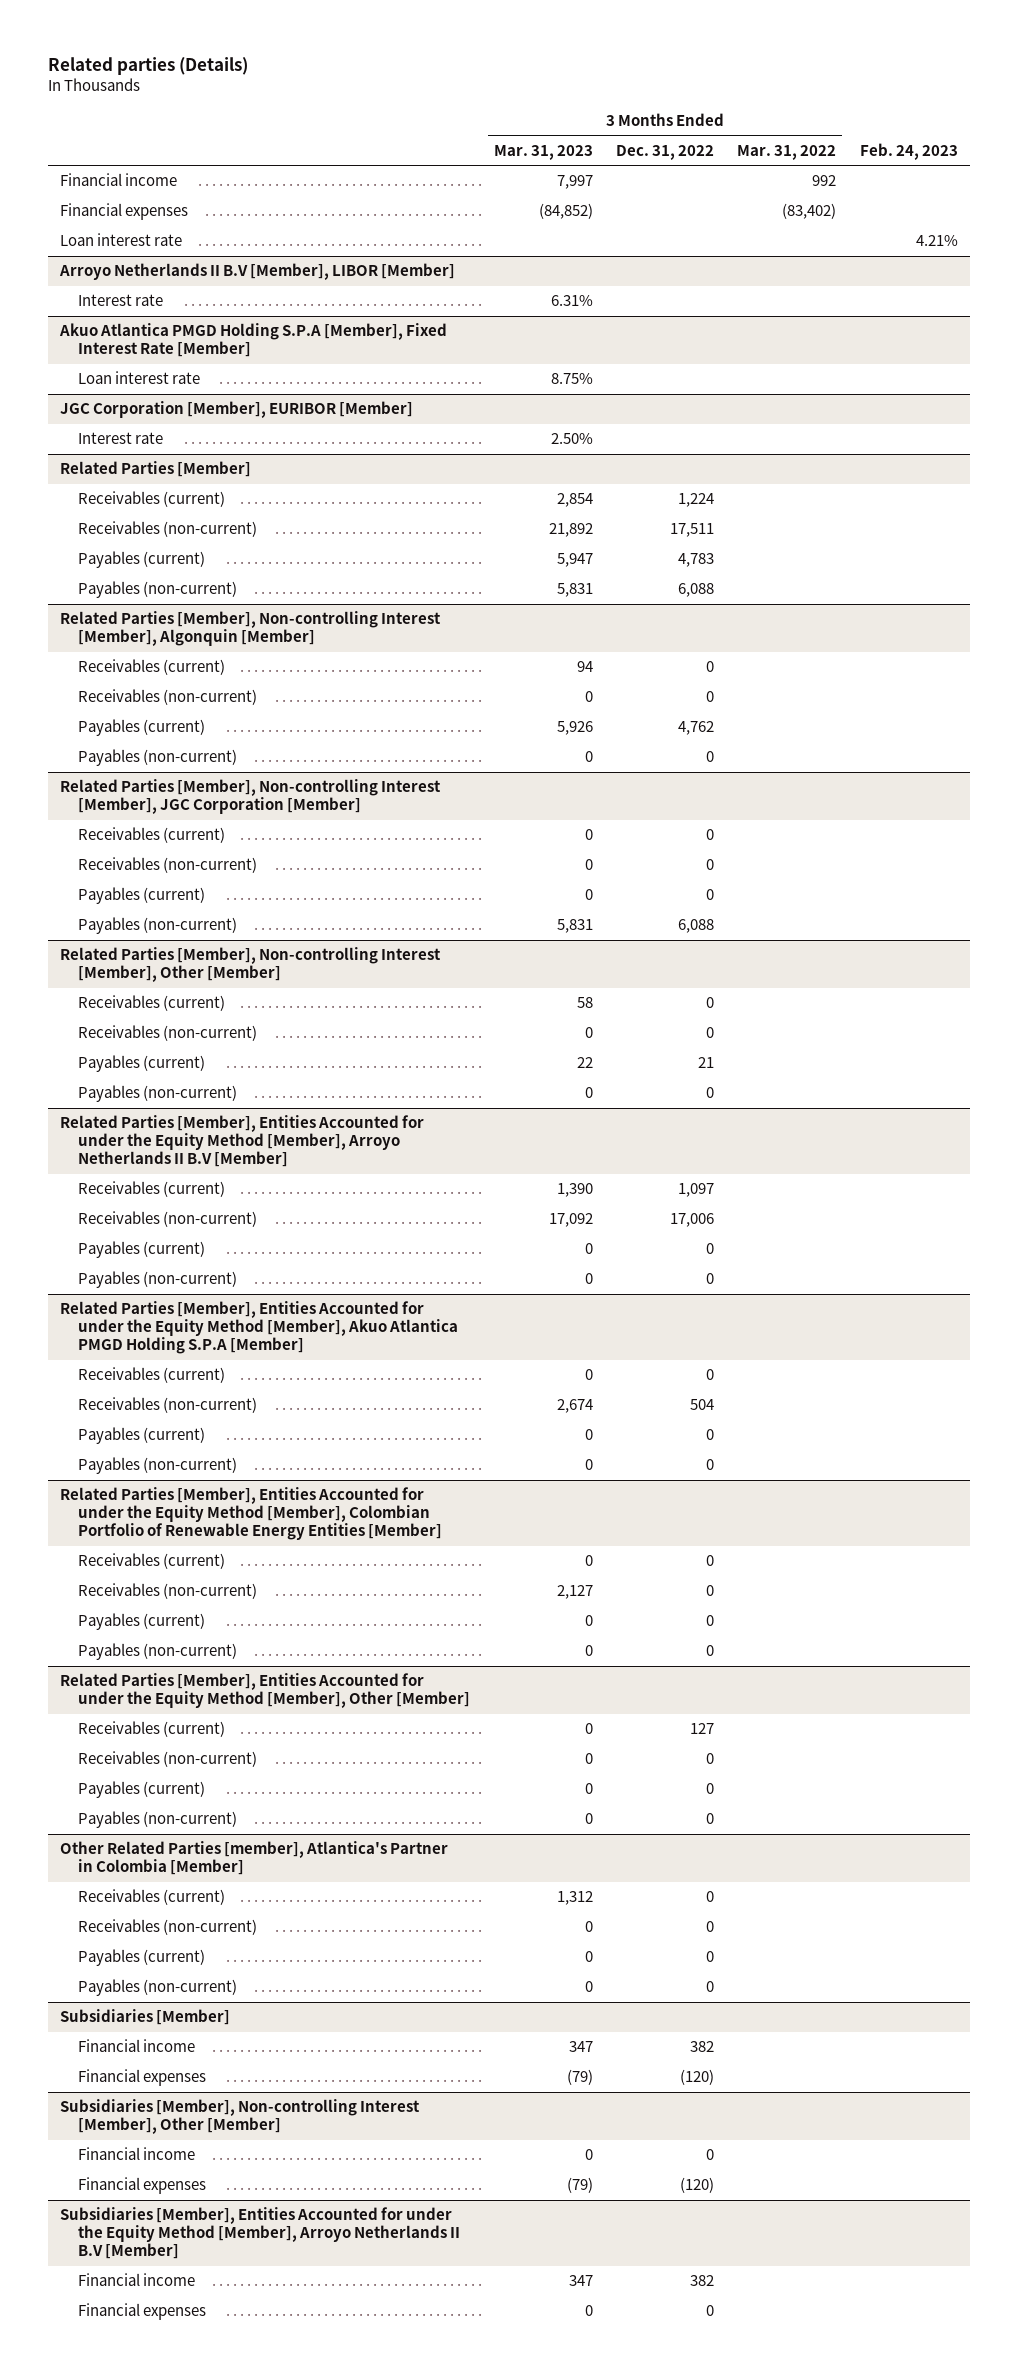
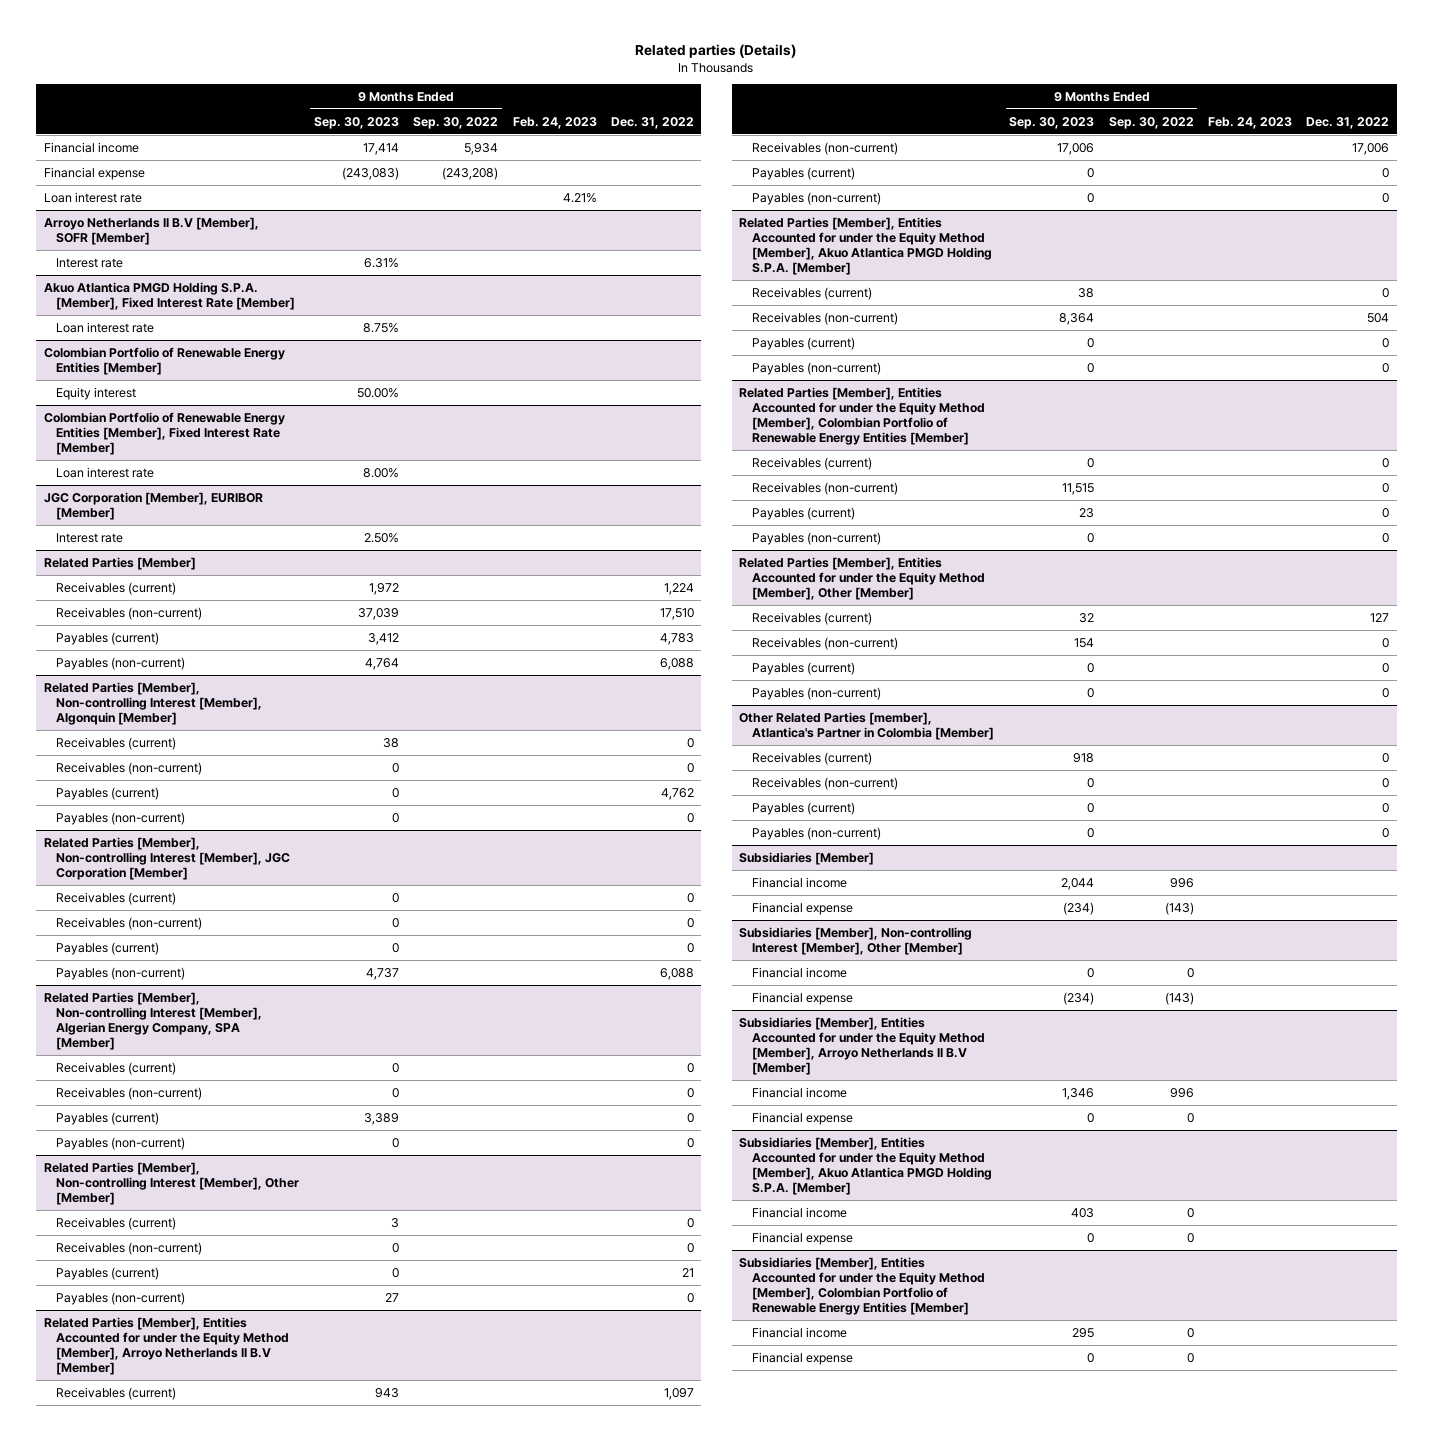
- | 3 Months Ended Mar. 31, 2023 | 3 Months Ended Dec. 31, 2022 | 3 Months Ended Mar. 31, 2022 | Feb. 24, 2023
+ | 9 Months Ended Sep. 30, 2023 | 9 Months Ended Sep. 30, 2022 | Feb. 24, 2023 | Dec. 31, 2022
- Financial expenses | (84,852) | | (83,402) |
+ Financial expense | (243,083) | (243,208) | |
- Arroyo Netherlands II B.V [Member], LIBOR [Member]
+ Arroyo Netherlands II B.V [Member], SOFR [Member]
- Akuo Atlantica PMGD Holding S.P.A [Member], Fixed Interest Rate [Member]
+ Akuo Atlantica PMGD Holding S.P.A. [Member], Fixed Interest Rate [Member]
+ Colombian Portfolio of Renewable Energy Entities [Member]
+ Equity interest | 50.00% | | |
+ Colombian Portfolio of Renewable Energy Entities [Member], Fixed Interest Rate [Member]
+ Loan interest rate | 8.00% | | |
+ Related Parties [Member], Non-controlling Interest [Member], Algerian Energy Company, SPA [Member]
+ Receivables (current) | 0 | | | 0
+ Receivables (non-current) | 0 | | | 0
+ Payables (current) | 3,389 | | | 0
+ Payables (non-current) | 0 | | | 0
- Related Parties [Member], Entities Accounted for under the Equity Method [Member], Akuo Atlantica PMGD Holding S.P.A [Member]
+ Related Parties [Member], Entities Accounted for under the Equity Method [Member], Akuo Atlantica PMGD Holding S.P.A. [Member]
@ Subsidiaries [Member]
- Financial expenses | (79) | (120) | |
+ Financial expense | (234) | (143) | |
@ Subsidiaries [Member], Non-controlling Interest [Member], Other [Member]
- Financial expenses | (79) | (120) | |
+ Financial expense | (234) | (143) | |
@ Subsidiaries [Member], Entities Accounted for under the Equity Method [Member], Arroyo Netherlands II B.V [Member]
- Financial expenses | 0 | 0 | |
+ Financial expense | 0 | 0 | |
+ Subsidiaries [Member], Entities Accounted for under the Equity Method [Member], Akuo Atlantica PMGD Holding S.P.A. [Member]
+ Financial income | 403 | 0 | |
+ Financial expense | 0 | 0 | |
+ Subsidiaries [Member], Entities Accounted for under the Equity Method [Member], Colombian Portfolio of Renewable Energy Entities [Member]
+ Financial income | 295 | 0 | |
+ Financial expense | 0 | 0 | |

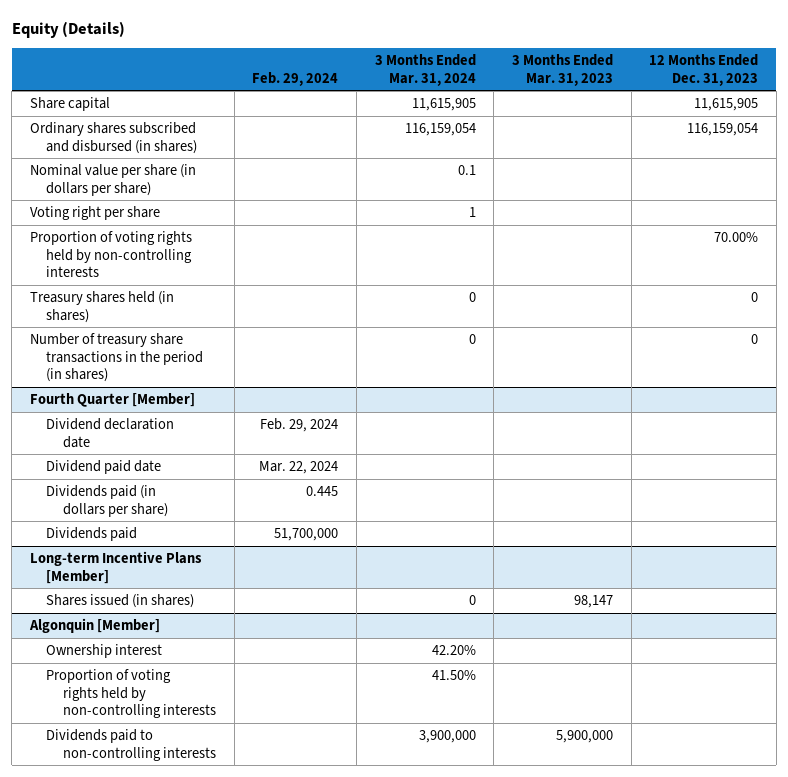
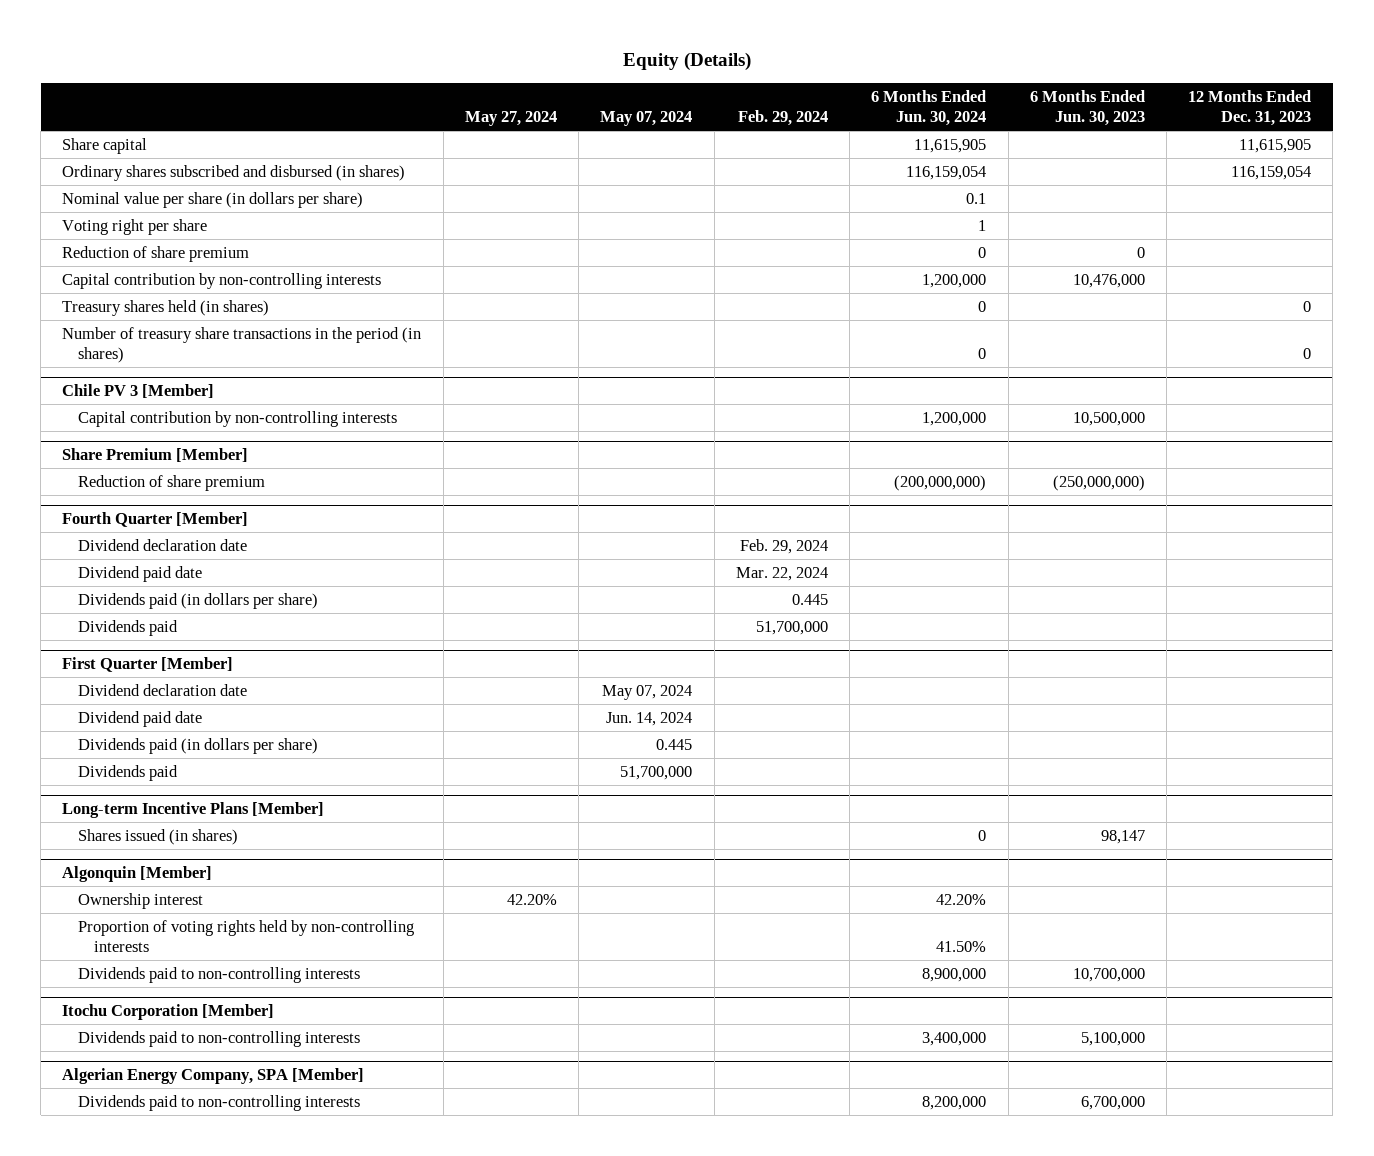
- | Feb. 29, 2024 | 3 Months Ended Mar. 31, 2024 | 3 Months Ended Mar. 31, 2023 | 12 Months Ended Dec. 31, 2023
+ | May 27, 2024 | May 07, 2024 | Feb. 29, 2024 | 6 Months Ended Jun. 30, 2024 | 6 Months Ended Jun. 30, 2023 | 12 Months Ended Dec. 31, 2023
- Proportion of voting rights held by non-controlling interests | | | | 70.00%
+ Reduction of share premium | | | | 0 | 0 |
+ Capital contribution by non-controlling interests | | | | 1,200,000 | 10,476,000 |
+ Chile PV 3 [Member]
+ Capital contribution by non-controlling interests | | | | 1,200,000 | 10,500,000 |
+ Share Premium [Member]
+ Reduction of share premium | | | | (200,000,000) | (250,000,000) |
+ First Quarter [Member]
+ Dividend declaration date | | May 07, 2024 | | | |
+ Dividend paid date | | Jun. 14, 2024 | | | |
+ Dividends paid (in dollars per share) | | 0.445 | | | |
+ Dividends paid | | 51,700,000 | | | |
+ Itochu Corporation [Member]
+ Dividends paid to non-controlling interests | | | | 3,400,000 | 5,100,000 |
+ Algerian Energy Company, SPA [Member]
+ Dividends paid to non-controlling interests | | | | 8,200,000 | 6,700,000 |

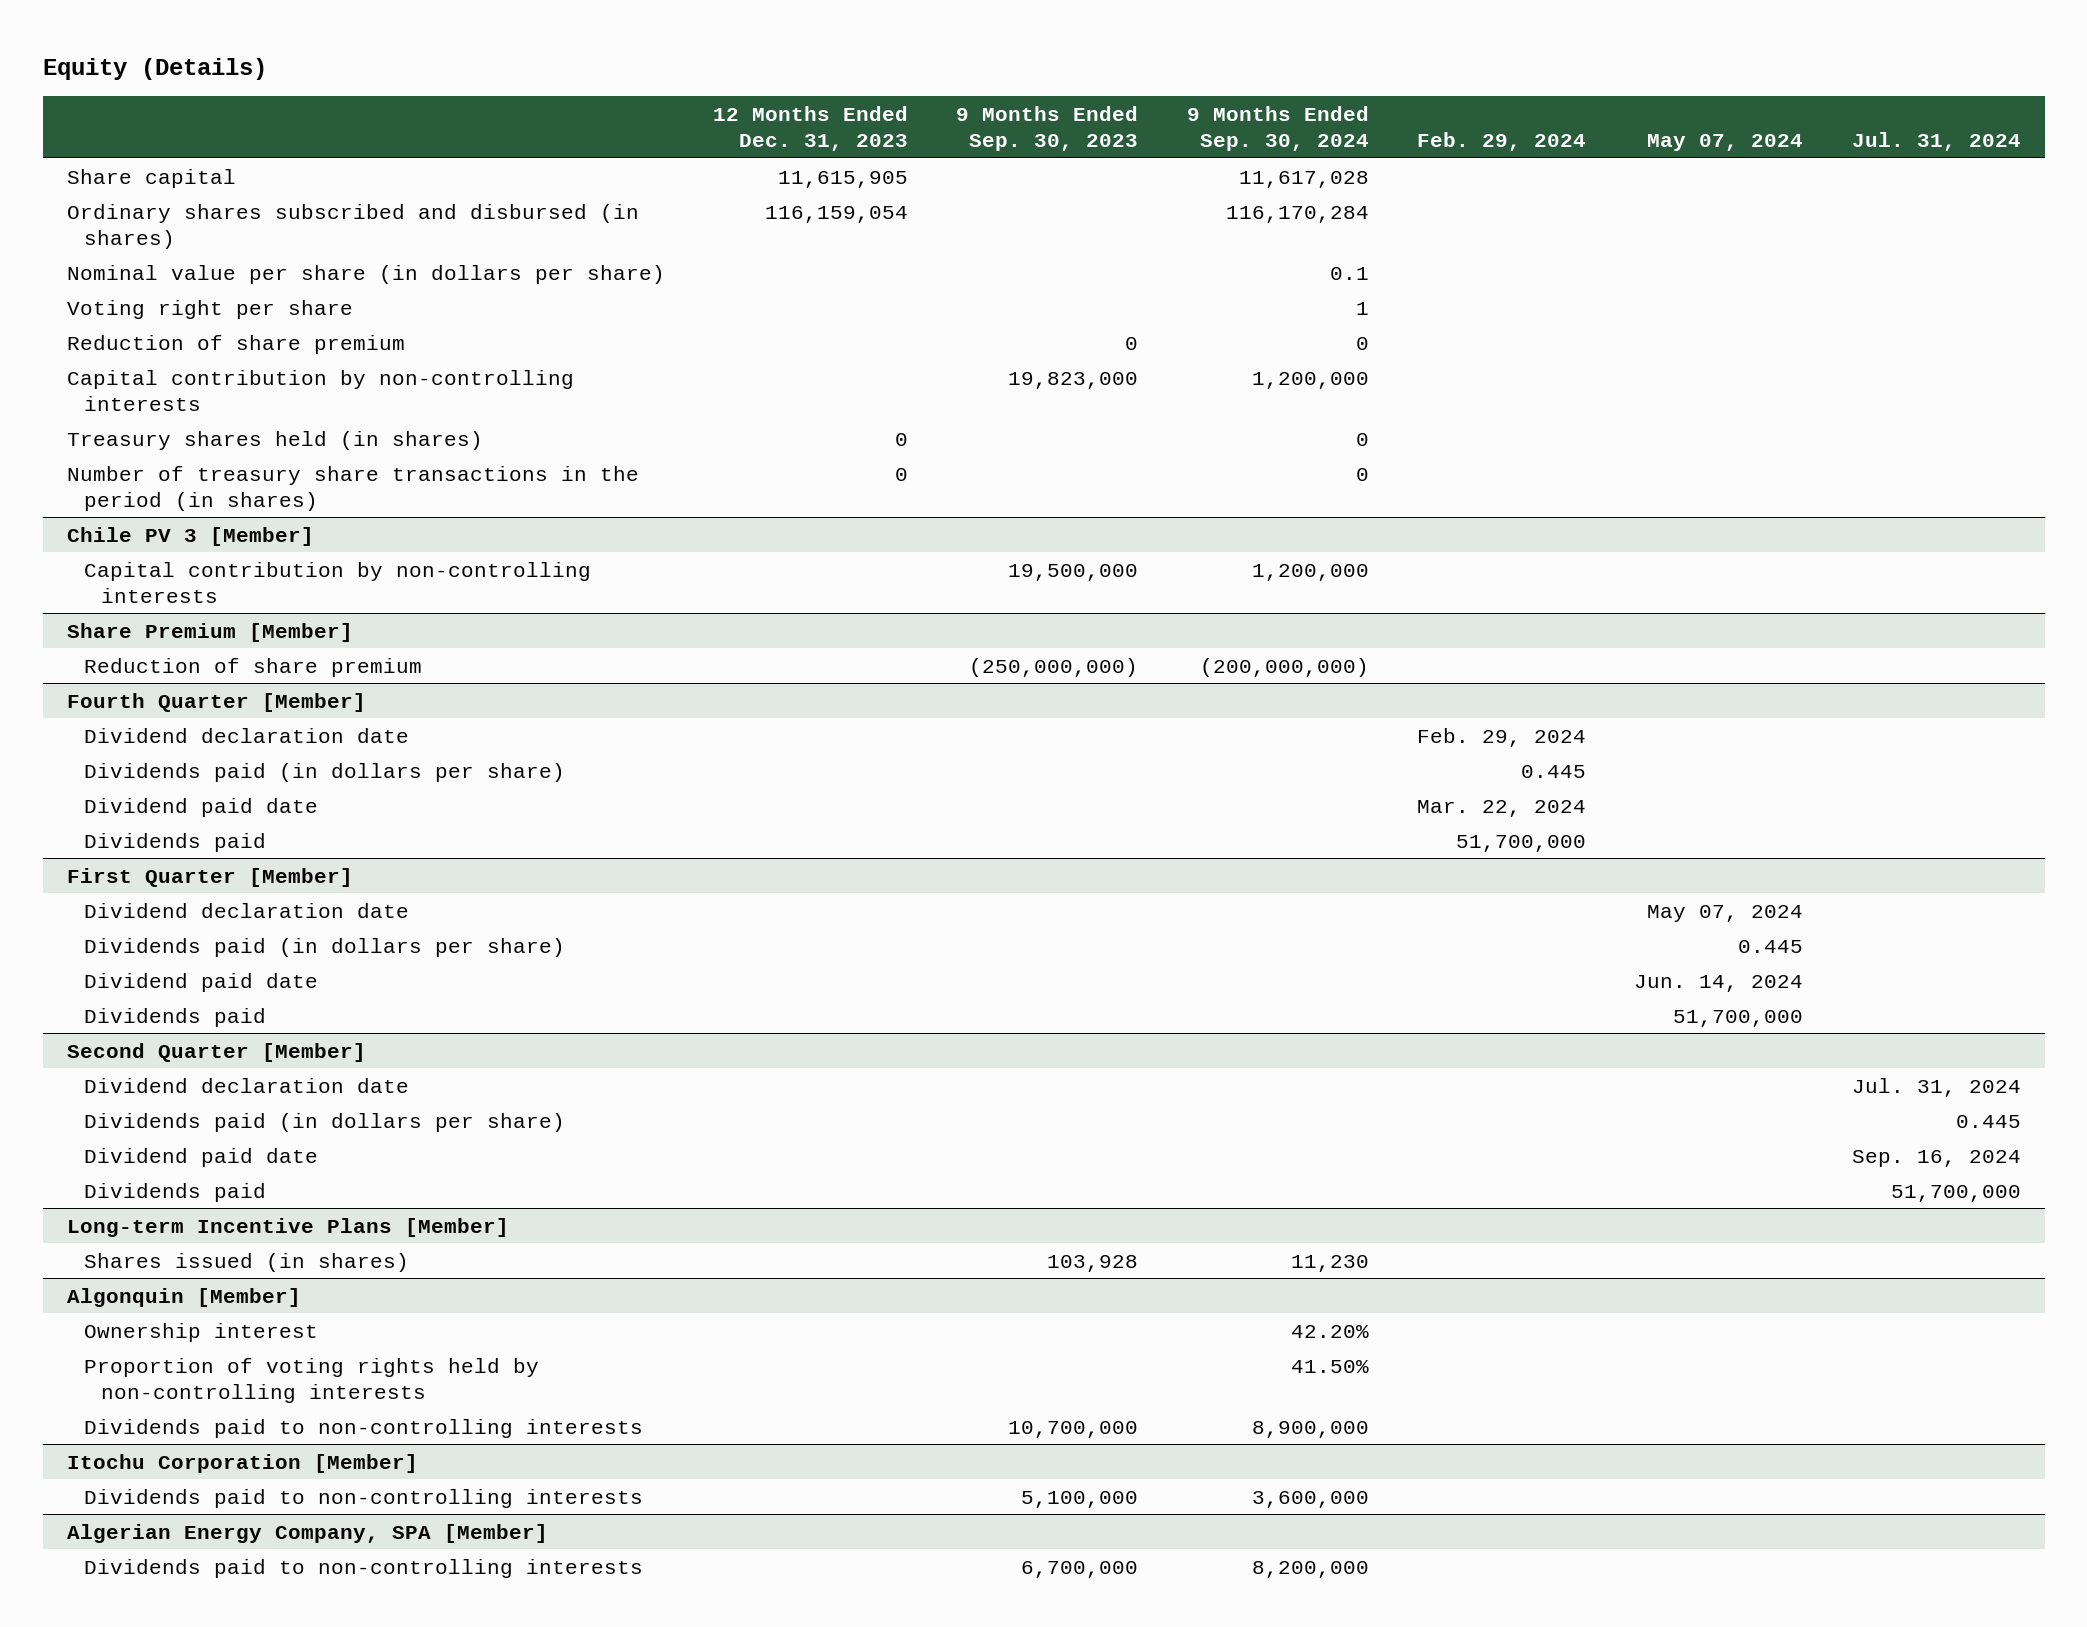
- | May 27, 2024 | May 07, 2024 | Feb. 29, 2024 | 6 Months Ended Jun. 30, 2024 | 6 Months Ended Jun. 30, 2023 | 12 Months Ended Dec. 31, 2023
+ | 12 Months Ended Dec. 31, 2023 | 9 Months Ended Sep. 30, 2023 | 9 Months Ended Sep. 30, 2024 | Feb. 29, 2024 | May 07, 2024 | Jul. 31, 2024
@ Fourth Quarter [Member]
moved down: Dividend paid date | | | | Mar. 22, 2024 | |
@ First Quarter [Member]
moved down: Dividend paid date | | | | | Jun. 14, 2024 |
+ Second Quarter [Member]
+ Dividend declaration date | | | | | | Jul. 31, 2024
+ Dividends paid (in dollars per share) | | | | | | 0.445
+ Dividend paid date | | | | | | Sep. 16, 2024
+ Dividends paid | | | | | | 51,700,000

